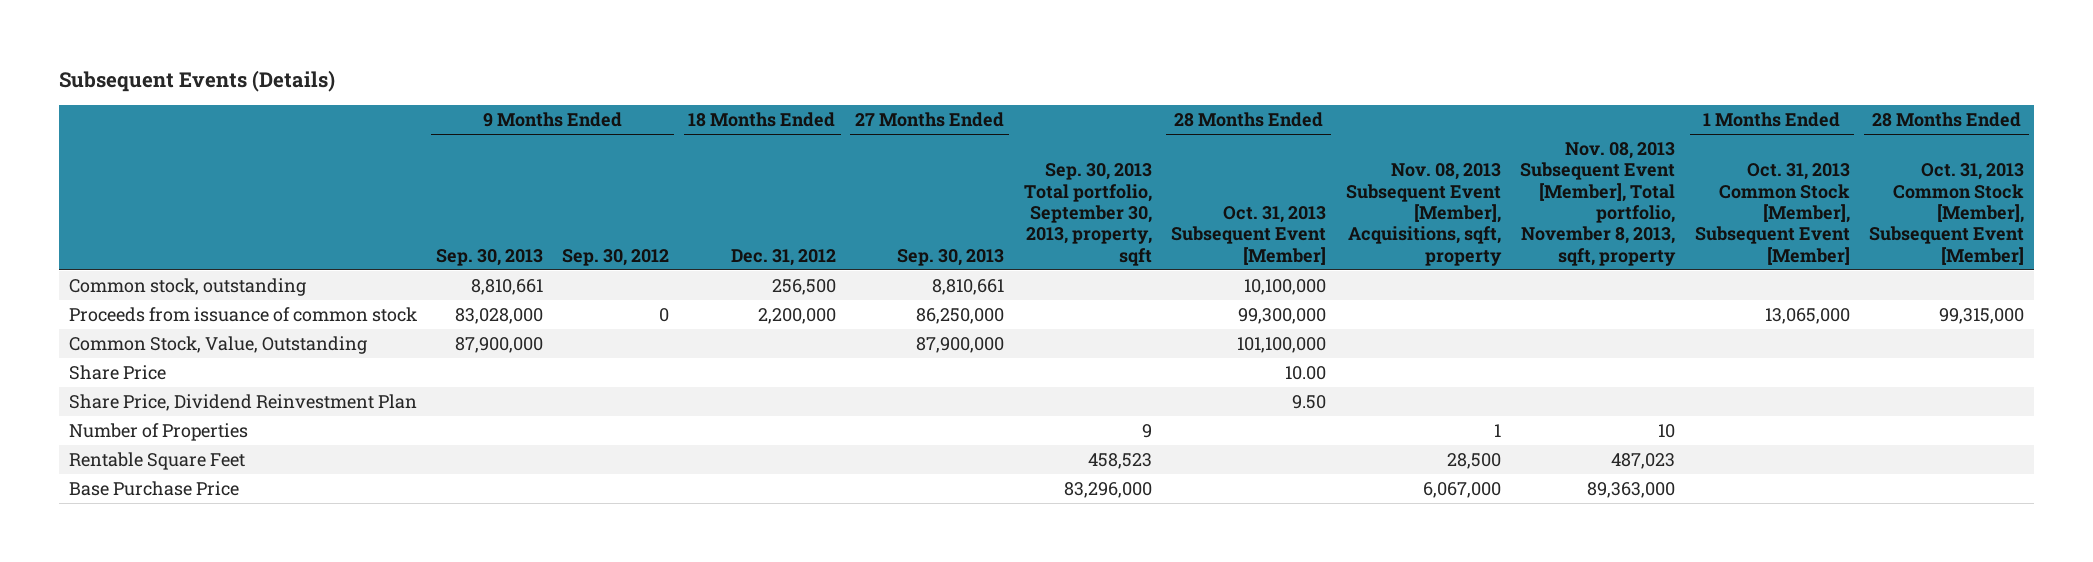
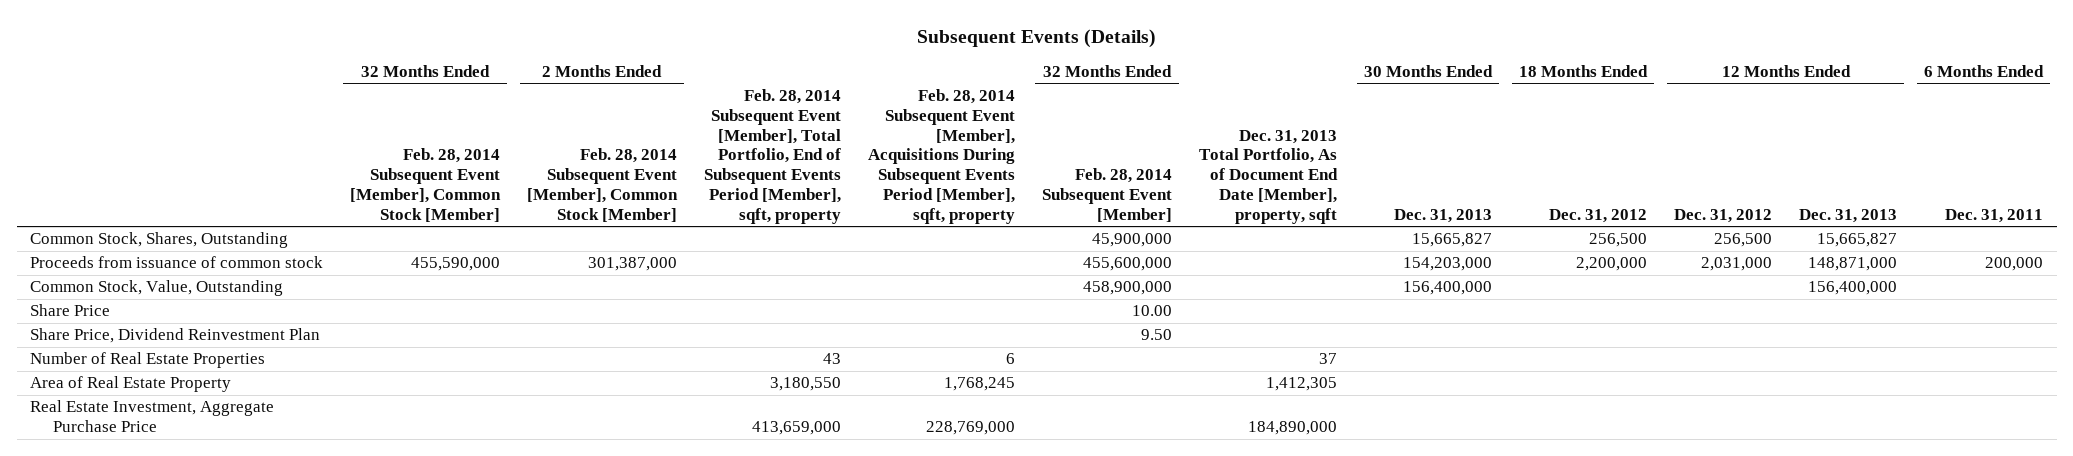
- | 9 Months Ended Sep. 30, 2013 | 9 Months Ended Sep. 30, 2012 | 18 Months Ended Dec. 31, 2012 | 27 Months Ended Sep. 30, 2013 | Sep. 30, 2013 Total portfolio, September 30, 2013, property, sqft | 28 Months Ended Oct. 31, 2013 Subsequent Event [Member] | Nov. 08, 2013 Subsequent Event [Member], Acquisitions, sqft, property | Nov. 08, 2013 Subsequent Event [Member], Total portfolio, November 8, 2013, sqft, property | 1 Months Ended Oct. 31, 2013 Common Stock [Member], Subsequent Event [Member] | 28 Months Ended Oct. 31, 2013 Common Stock [Member], Subsequent Event [Member]
+ | 32 Months Ended Feb. 28, 2014 Subsequent Event [Member], Common Stock [Member] | 2 Months Ended Feb. 28, 2014 Subsequent Event [Member], Common Stock [Member] | Feb. 28, 2014 Subsequent Event [Member], Total Portfolio, End of Subsequent Events Period [Member], sqft, property | Feb. 28, 2014 Subsequent Event [Member], Acquisitions During Subsequent Events Period [Member], sqft, property | 32 Months Ended Feb. 28, 2014 Subsequent Event [Member] | Dec. 31, 2013 Total Portfolio, As of Document End Date [Member], property, sqft | 30 Months Ended Dec. 31, 2013 | 18 Months Ended Dec. 31, 2012 | 12 Months Ended Dec. 31, 2012 | 12 Months Ended Dec. 31, 2013 | 6 Months Ended Dec. 31, 2011
- Common stock, outstanding | 8,810,661 | | 256,500 | 8,810,661 | | 10,100,000 | | | |
+ Common Stock, Shares, Outstanding | | | | | 45,900,000 | | 15,665,827 | 256,500 | 256,500 | 15,665,827 |
- Number of Properties | | | | | 9 | | 1 | 10 | |
- Rentable Square Feet | | | | | 458,523 | | 28,500 | 487,023 | |
- Base Purchase Price | | | | | 83,296,000 | | 6,067,000 | 89,363,000 | |
+ Number of Real Estate Properties | | | 43 | 6 | | 37 | | | | |
+ Area of Real Estate Property | | | 3,180,550 | 1,768,245 | | 1,412,305 | | | | |
+ Real Estate Investment, Aggregate Purchase Price | | | 413,659,000 | 228,769,000 | | 184,890,000 | | | | |

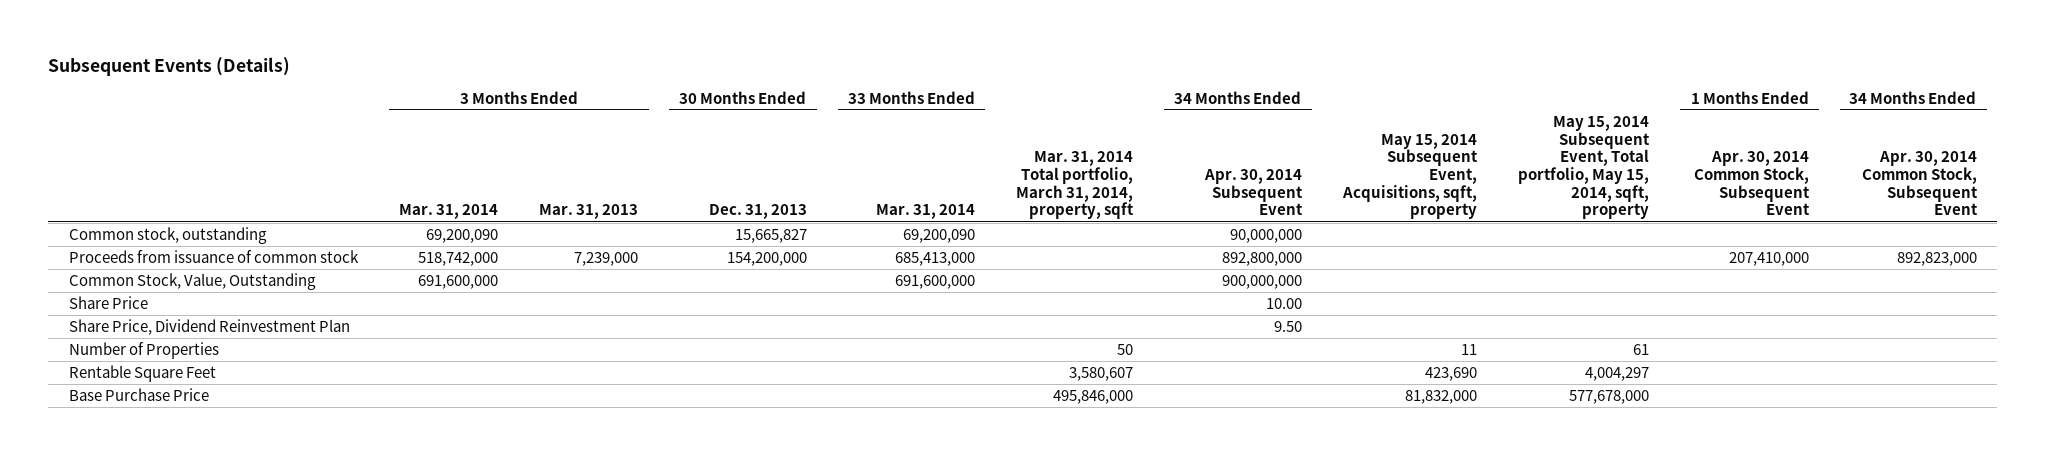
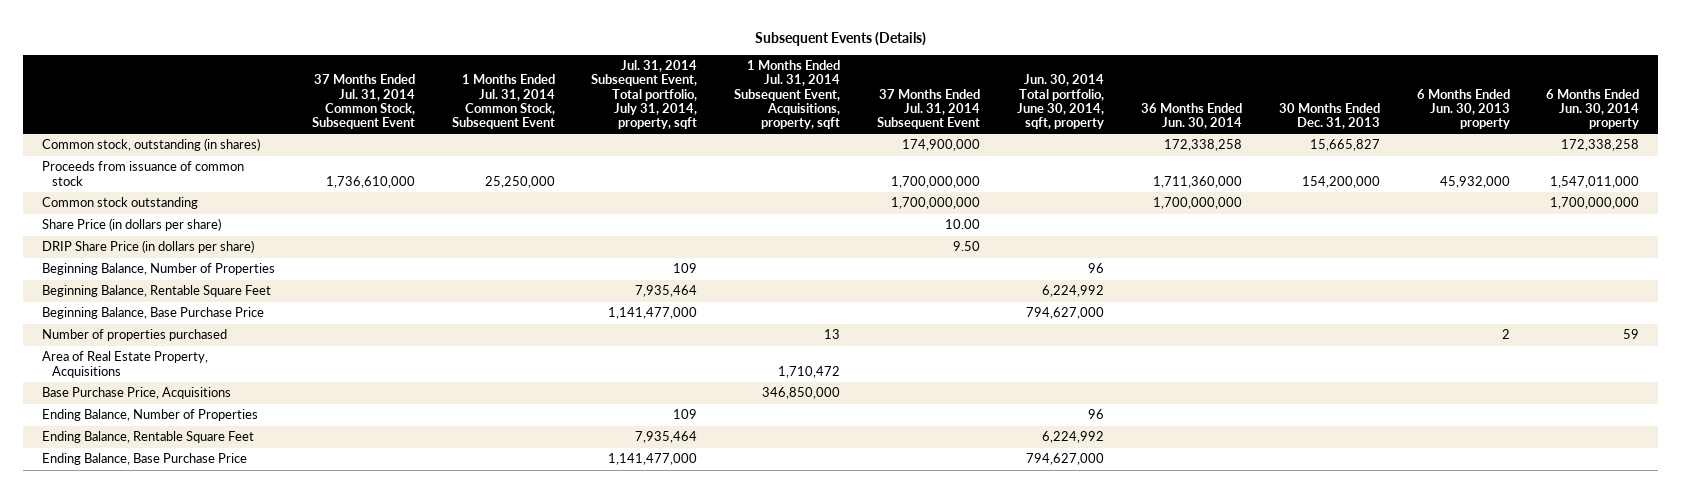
- | 3 Months Ended Mar. 31, 2014 | 3 Months Ended Mar. 31, 2013 | 30 Months Ended Dec. 31, 2013 | 33 Months Ended Mar. 31, 2014 | Mar. 31, 2014 Total portfolio, March 31, 2014, property, sqft | 34 Months Ended Apr. 30, 2014 Subsequent Event | May 15, 2014 Subsequent Event, Acquisitions, sqft, property | May 15, 2014 Subsequent Event, Total portfolio, May 15, 2014, sqft, property | 1 Months Ended Apr. 30, 2014 Common Stock, Subsequent Event | 34 Months Ended Apr. 30, 2014 Common Stock, Subsequent Event
+ | 37 Months Ended Jul. 31, 2014 Common Stock, Subsequent Event | 1 Months Ended Jul. 31, 2014 Common Stock, Subsequent Event | Jul. 31, 2014 Subsequent Event, Total portfolio, July 31, 2014, property, sqft | 1 Months Ended Jul. 31, 2014 Subsequent Event, Acquisitions, property, sqft | 37 Months Ended Jul. 31, 2014 Subsequent Event | Jun. 30, 2014 Total portfolio, June 30, 2014, sqft, property | 36 Months Ended Jun. 30, 2014 | 30 Months Ended Dec. 31, 2013 | 6 Months Ended Jun. 30, 2013 property | 6 Months Ended Jun. 30, 2014 property
- Common stock, outstanding | 69,200,090 | | 15,665,827 | 69,200,090 | | 90,000,000 | | | |
+ Common stock, outstanding (in shares) | | | | | 174,900,000 | | 172,338,258 | 15,665,827 | | 172,338,258
- Common Stock, Value, Outstanding | 691,600,000 | | | 691,600,000 | | 900,000,000 | | | |
- Share Price | | | | | | 10.00 | | | |
- Share Price, Dividend Reinvestment Plan | | | | | | 9.50 | | | |
- Number of Properties | | | | | 50 | | 11 | 61 | |
- Rentable Square Feet | | | | | 3,580,607 | | 423,690 | 4,004,297 | |
- Base Purchase Price | | | | | 495,846,000 | | 81,832,000 | 577,678,000 | |
+ Common stock outstanding | | | | | 1,700,000,000 | | 1,700,000,000 | | | 1,700,000,000
+ Share Price (in dollars per share) | | | | | 10.00 | | | | |
+ DRIP Share Price (in dollars per share) | | | | | 9.50 | | | | |
+ Beginning Balance, Number of Properties | | | 109 | | | 96 | | | |
+ Beginning Balance, Rentable Square Feet | | | 7,935,464 | | | 6,224,992 | | | |
+ Beginning Balance, Base Purchase Price | | | 1,141,477,000 | | | 794,627,000 | | | |
+ Number of properties purchased | | | | 13 | | | | | 2 | 59
+ Area of Real Estate Property, Acquisitions | | | | 1,710,472 | | | | | |
+ Base Purchase Price, Acquisitions | | | | 346,850,000 | | | | | |
+ Ending Balance, Number of Properties | | | 109 | | | 96 | | | |
+ Ending Balance, Rentable Square Feet | | | 7,935,464 | | | 6,224,992 | | | |
+ Ending Balance, Base Purchase Price | | | 1,141,477,000 | | | 794,627,000 | | | |

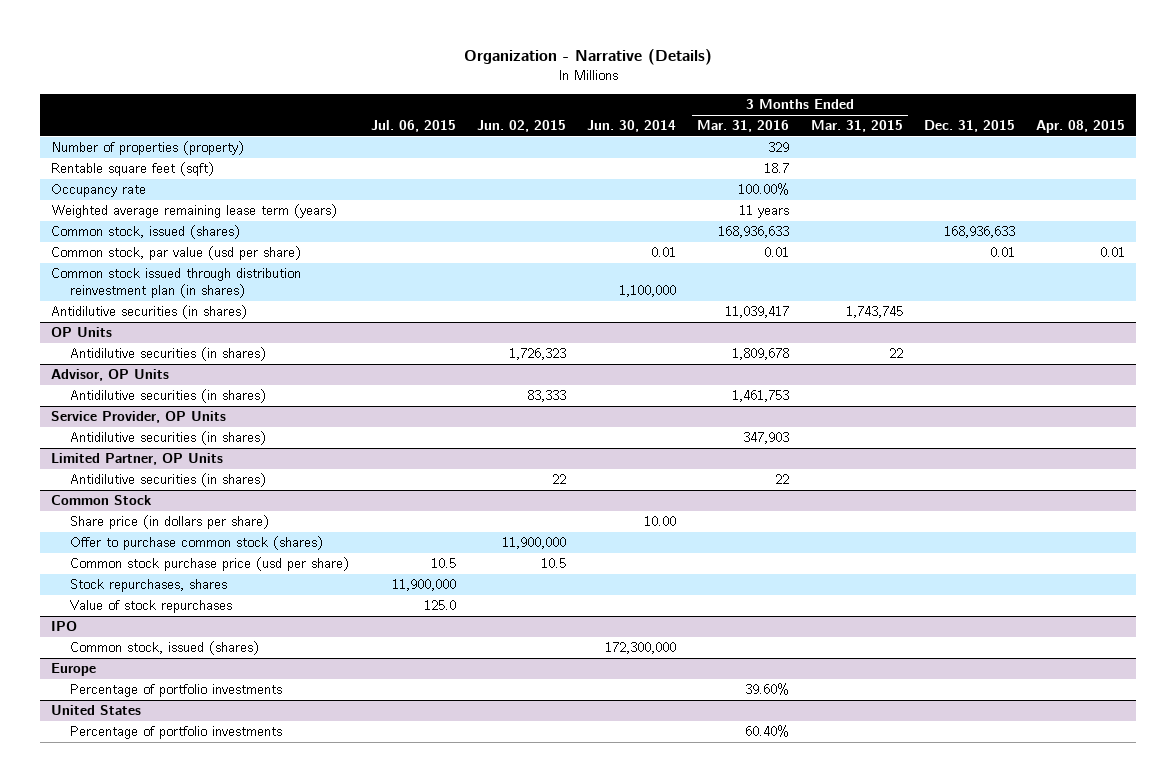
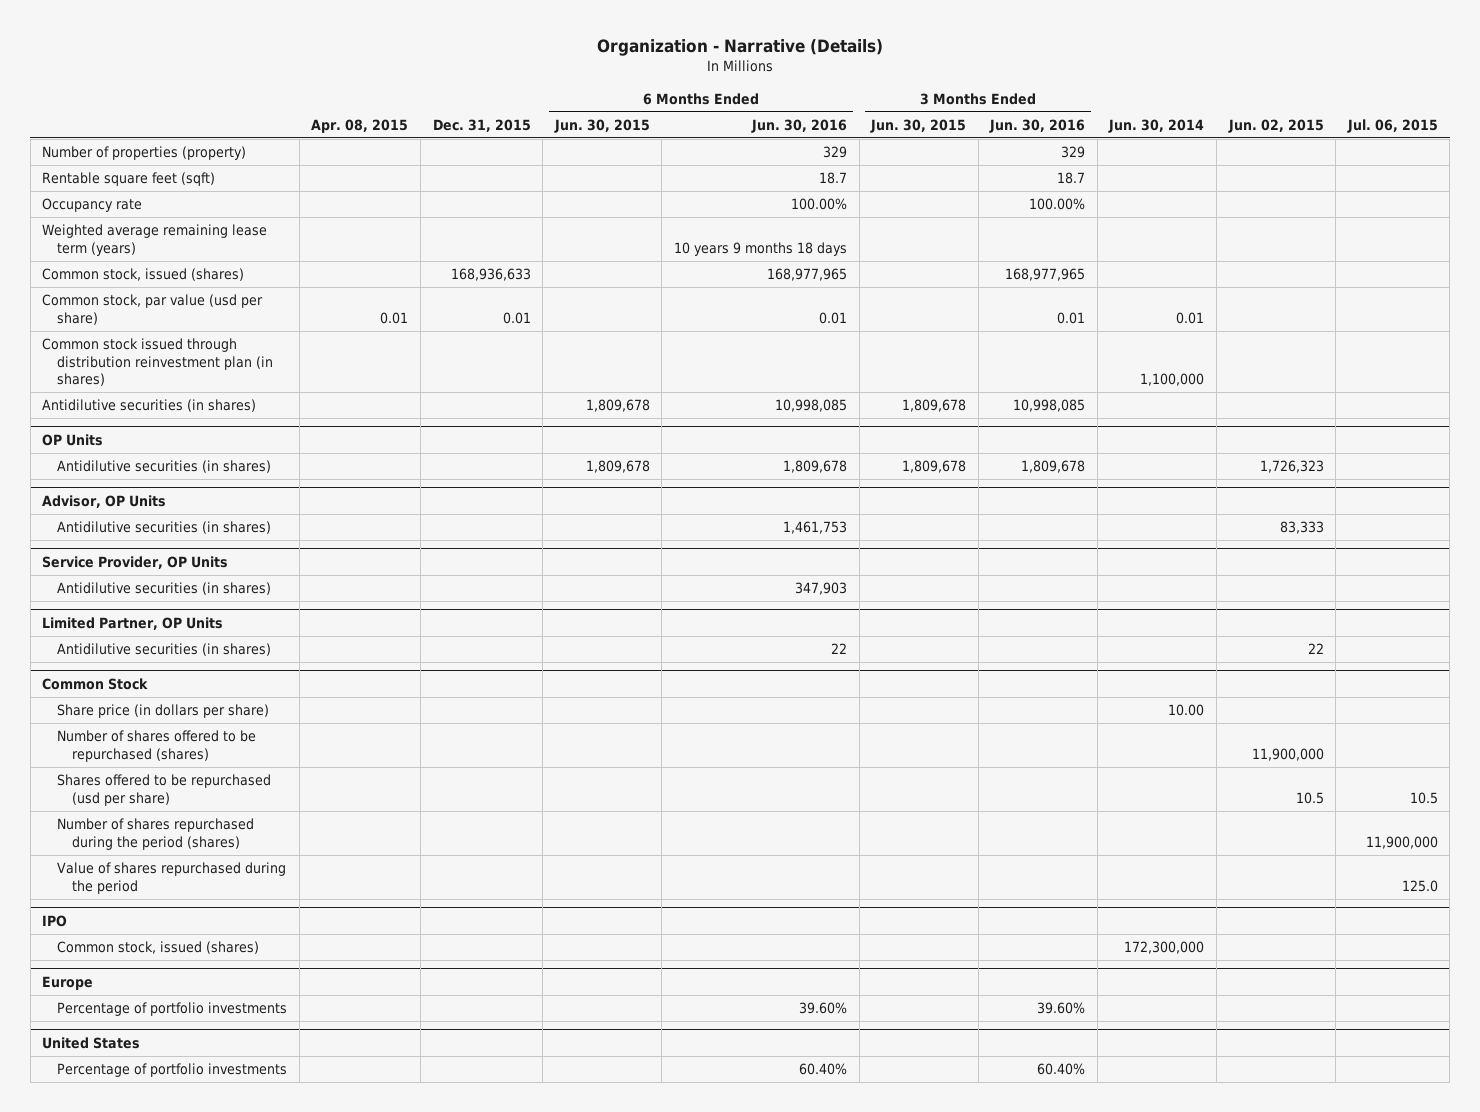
- | Jul. 06, 2015 | Jun. 02, 2015 | Jun. 30, 2014 | 3 Months Ended Mar. 31, 2016 | 3 Months Ended Mar. 31, 2015 | Dec. 31, 2015 | Apr. 08, 2015
+ | Apr. 08, 2015 | Dec. 31, 2015 | 6 Months Ended Jun. 30, 2015 | 6 Months Ended Jun. 30, 2016 | 3 Months Ended Jun. 30, 2015 | 3 Months Ended Jun. 30, 2016 | Jun. 30, 2014 | Jun. 02, 2015 | Jul. 06, 2015
@ Common Stock
- Offer to purchase common stock (shares) | | 11,900,000 | | | | |
- Common stock purchase price (usd per share) | 10.5 | 10.5 | | | | |
- Stock repurchases, shares | 11,900,000 | | | | | |
- Value of stock repurchases | 125.0 | | | | | |
+ Number of shares offered to be repurchased (shares) | | | | | | | | 11,900,000 |
+ Shares offered to be repurchased (usd per share) | | | | | | | | 10.5 | 10.5
+ Number of shares repurchased during the period (shares) | | | | | | | | | 11,900,000
+ Value of shares repurchased during the period | | | | | | | | | 125.0

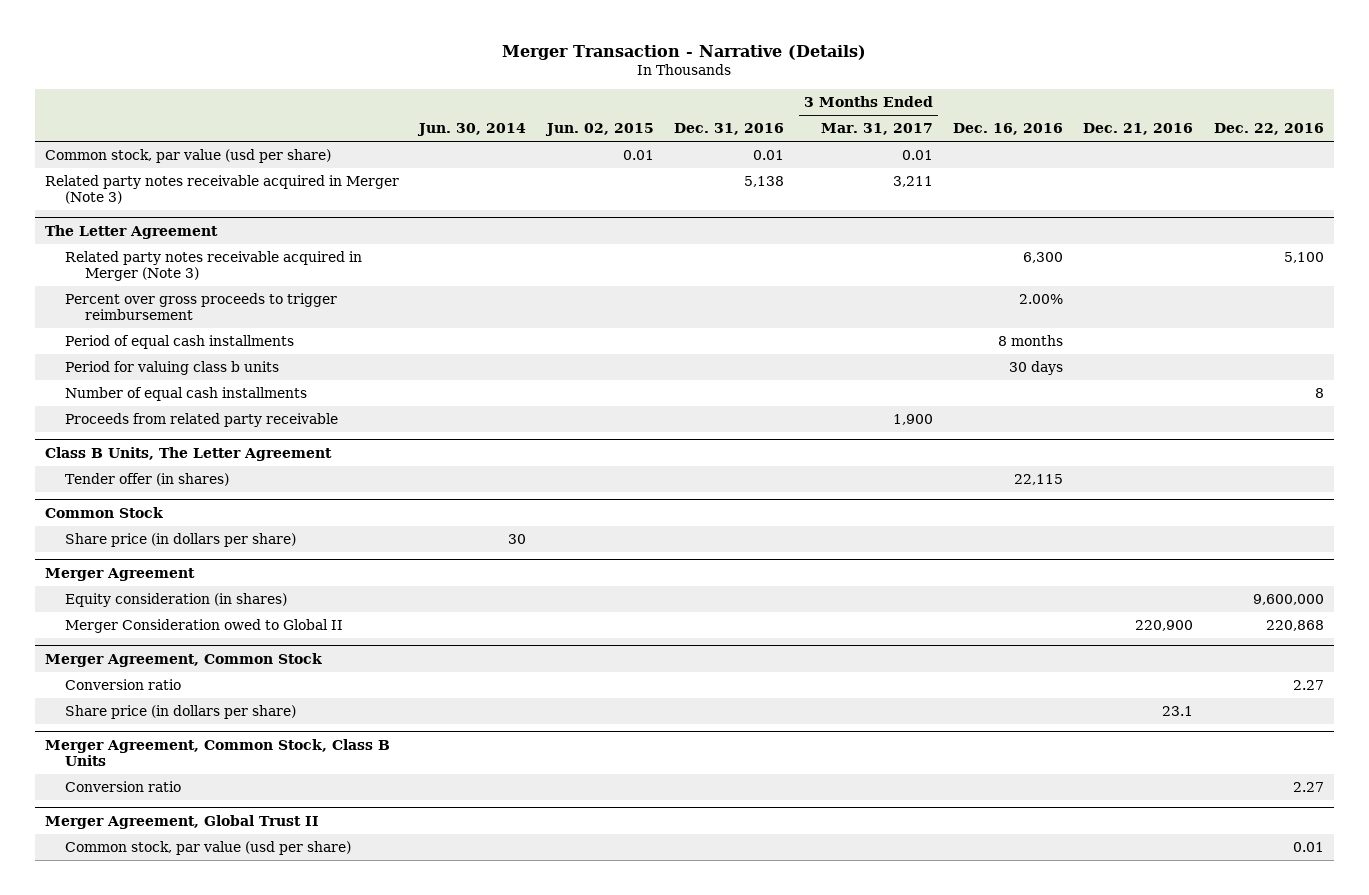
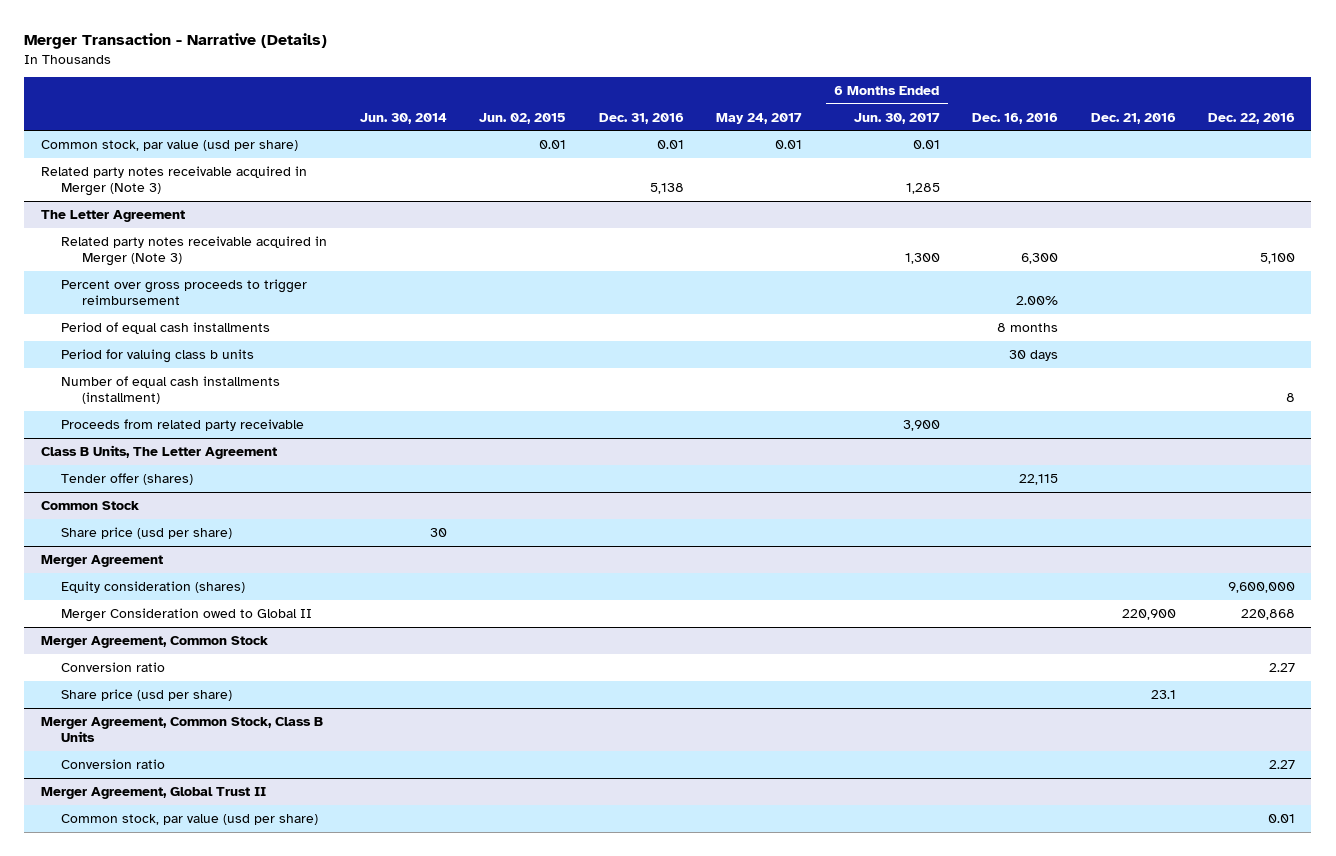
- | Jun. 30, 2014 | Jun. 02, 2015 | Dec. 31, 2016 | 3 Months Ended Mar. 31, 2017 | Dec. 16, 2016 | Dec. 21, 2016 | Dec. 22, 2016
+ | Jun. 30, 2014 | Jun. 02, 2015 | Dec. 31, 2016 | May 24, 2017 | 6 Months Ended Jun. 30, 2017 | Dec. 16, 2016 | Dec. 21, 2016 | Dec. 22, 2016
@ The Letter Agreement
- Number of equal cash installments | | | | | | | 8
+ Number of equal cash installments (installment) | | | | | | | | 8
@ Class B Units, The Letter Agreement
- Tender offer (in shares) | | | | | 22,115 | |
+ Tender offer (shares) | | | | | | 22,115 | |
@ Common Stock
- Share price (in dollars per share) | 30 | | | | | |
+ Share price (usd per share) | 30 | | | | | | |
@ Merger Agreement
- Equity consideration (in shares) | | | | | | | 9,600,000
+ Equity consideration (shares) | | | | | | | | 9,600,000
@ Merger Agreement, Common Stock
- Share price (in dollars per share) | | | | | | 23.1 |
+ Share price (usd per share) | | | | | | | 23.1 |

